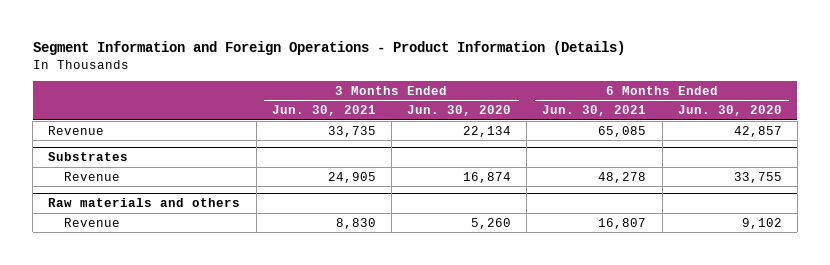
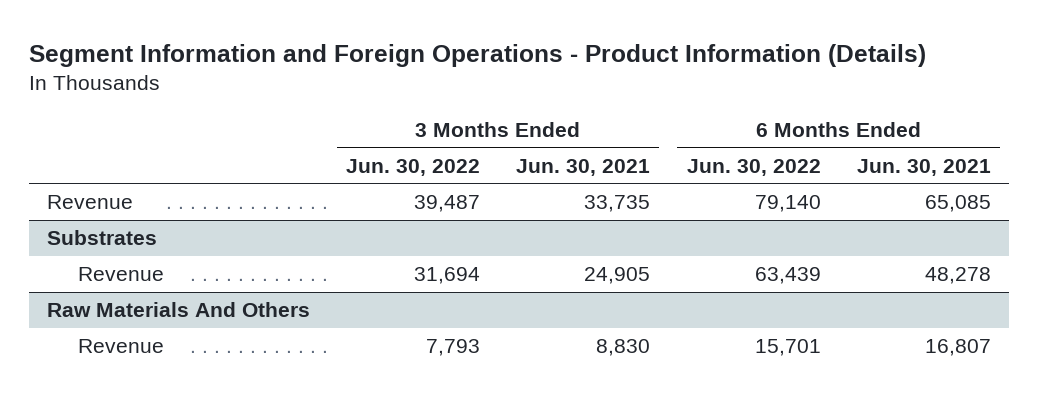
- | 3 Months Ended Jun. 30, 2021 | 3 Months Ended Jun. 30, 2020 | 6 Months Ended Jun. 30, 2021 | 6 Months Ended Jun. 30, 2020
+ | 3 Months Ended Jun. 30, 2022 | 3 Months Ended Jun. 30, 2021 | 6 Months Ended Jun. 30, 2022 | 6 Months Ended Jun. 30, 2021
- Raw materials and others
+ Raw Materials And Others

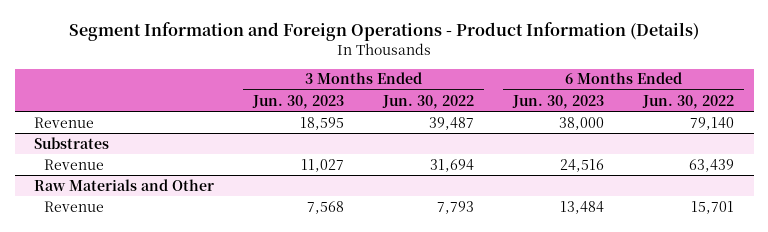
- | 3 Months Ended Jun. 30, 2022 | 3 Months Ended Jun. 30, 2021 | 6 Months Ended Jun. 30, 2022 | 6 Months Ended Jun. 30, 2021
+ | 3 Months Ended Jun. 30, 2023 | 3 Months Ended Jun. 30, 2022 | 6 Months Ended Jun. 30, 2023 | 6 Months Ended Jun. 30, 2022
- Raw Materials And Others
+ Raw Materials and Other

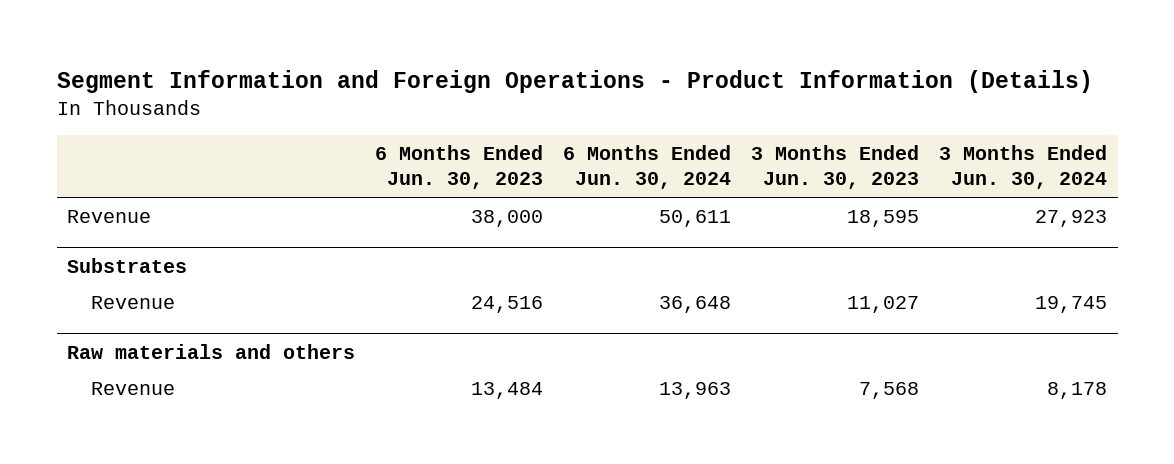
- | 3 Months Ended Jun. 30, 2023 | 3 Months Ended Jun. 30, 2022 | 6 Months Ended Jun. 30, 2023 | 6 Months Ended Jun. 30, 2022
+ | 6 Months Ended Jun. 30, 2023 | 6 Months Ended Jun. 30, 2024 | 3 Months Ended Jun. 30, 2023 | 3 Months Ended Jun. 30, 2024
- Raw Materials and Other
+ Raw materials and others

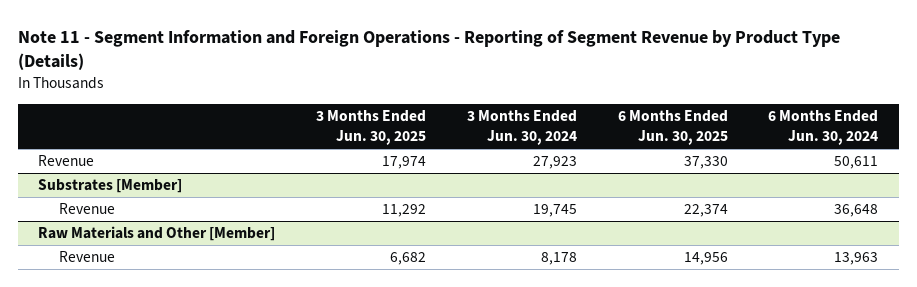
- Segment Information and Foreign Operations - Product Information (Details)
+ Note 11 - Segment Information and Foreign Operations - Reporting of Segment Revenue by Product Type (Details)
- | 6 Months Ended Jun. 30, 2023 | 6 Months Ended Jun. 30, 2024 | 3 Months Ended Jun. 30, 2023 | 3 Months Ended Jun. 30, 2024
+ | 3 Months Ended Jun. 30, 2025 | 3 Months Ended Jun. 30, 2024 | 6 Months Ended Jun. 30, 2025 | 6 Months Ended Jun. 30, 2024
- Substrates
+ Substrates [Member]
- Raw materials and others
+ Raw Materials and Other [Member]

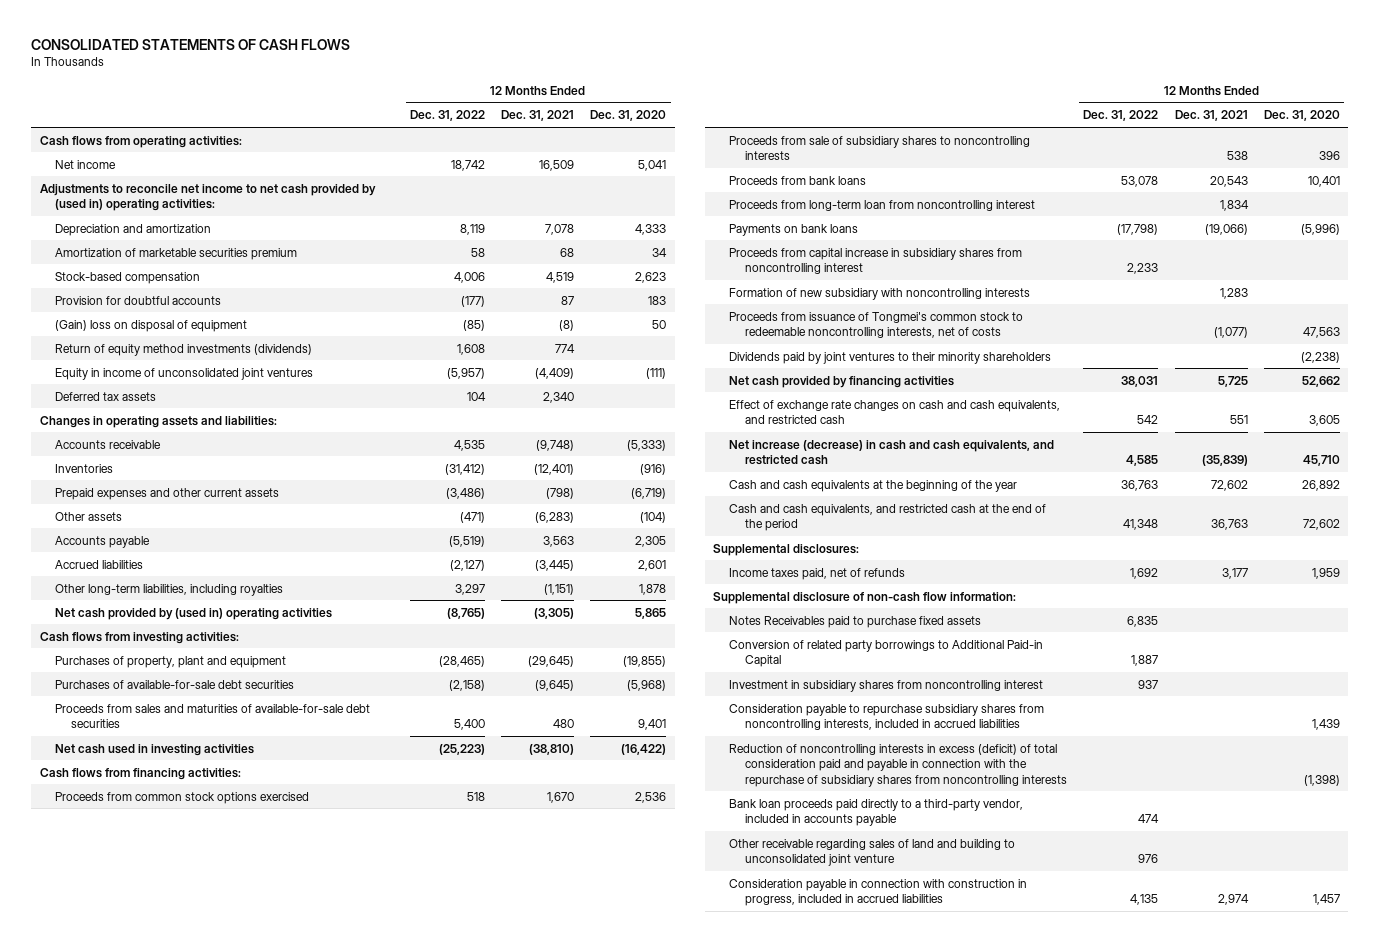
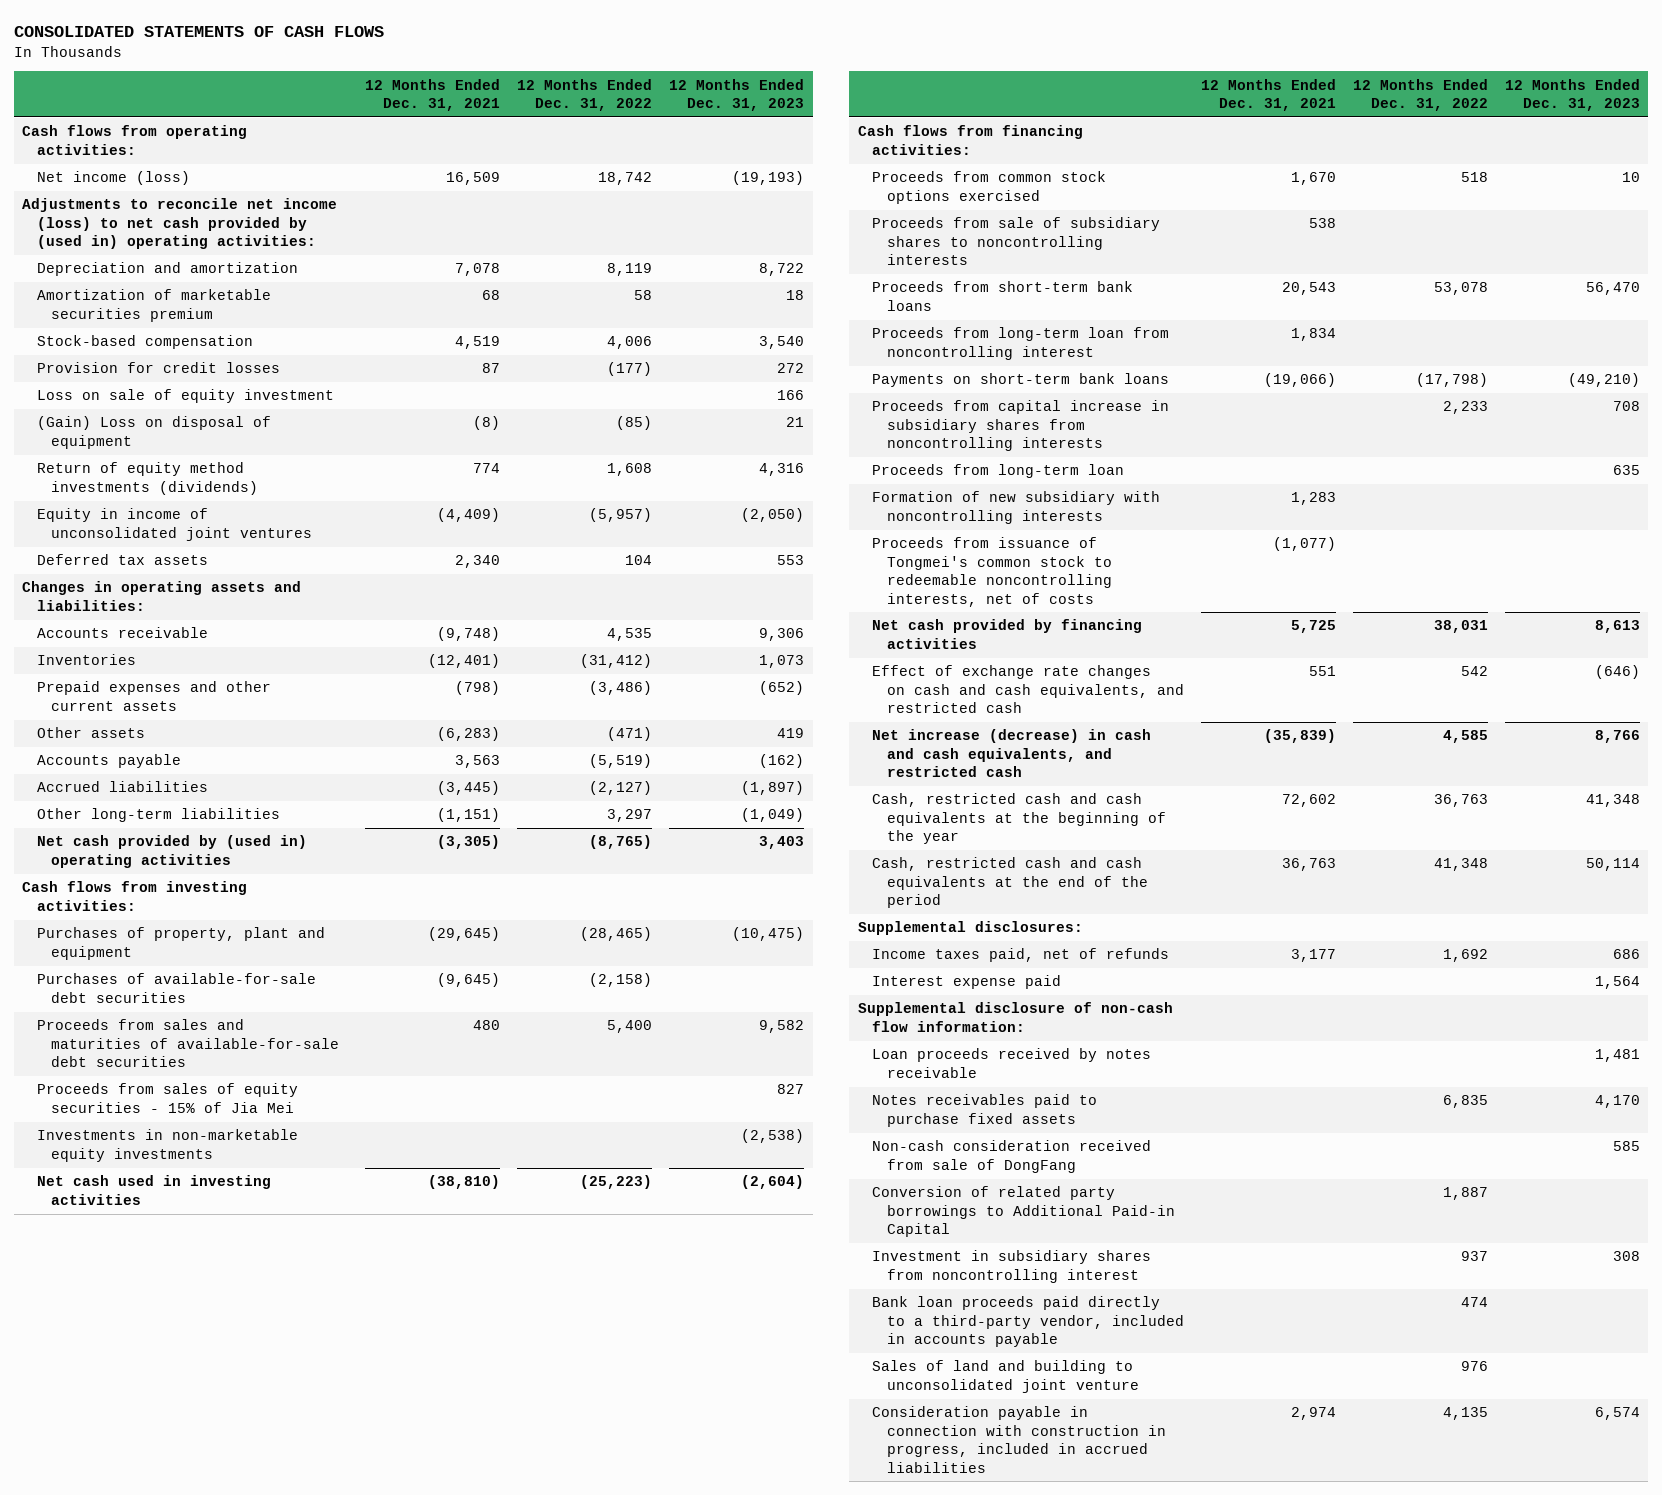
- | 12 Months Ended Dec. 31, 2022 | 12 Months Ended Dec. 31, 2021 | 12 Months Ended Dec. 31, 2020
+ | 12 Months Ended Dec. 31, 2021 | 12 Months Ended Dec. 31, 2022 | 12 Months Ended Dec. 31, 2023
- Net income | 18,742 | 16,509 | 5,041
- Adjustments to reconcile net income to net cash provided by (used in) operating activities:
+ Net income (loss) | 16,509 | 18,742 | (19,193)
+ Adjustments to reconcile net income (loss) to net cash provided by (used in) operating activities:
- Provision for doubtful accounts | (177) | 87 | 183
- (Gain) loss on disposal of equipment | (85) | (8) | 50
+ Provision for credit losses | 87 | (177) | 272
+ Loss on sale of equity investment | | | 166
+ (Gain) Loss on disposal of equipment | (8) | (85) | 21
- Other long-term liabilities, including royalties | 3,297 | (1,151) | 1,878
+ Other long-term liabilities | (1,151) | 3,297 | (1,049)
+ Proceeds from sales of equity securities - 15% of Jia Mei | | | 827
+ Investments in non-marketable equity investments | | | (2,538)
- Proceeds from bank loans | 53,078 | 20,543 | 10,401
+ Proceeds from short-term bank loans | 20,543 | 53,078 | 56,470
- Payments on bank loans | (17,798) | (19,066) | (5,996)
- Proceeds from capital increase in subsidiary shares from noncontrolling interest | 2,233 | |
+ Payments on short-term bank loans | (19,066) | (17,798) | (49,210)
+ Proceeds from capital increase in subsidiary shares from noncontrolling interests | | 2,233 | 708
+ Proceeds from long-term loan | | | 635
- Dividends paid by joint ventures to their minority shareholders | | | (2,238)
- Cash and cash equivalents at the beginning of the year | 36,763 | 72,602 | 26,892
- Cash and cash equivalents, and restricted cash at the end of the period | 41,348 | 36,763 | 72,602
+ Cash, restricted cash and cash equivalents at the beginning of the year | 72,602 | 36,763 | 41,348
+ Cash, restricted cash and cash equivalents at the end of the period | 36,763 | 41,348 | 50,114
+ Interest expense paid | | | 1,564
- Notes Receivables paid to purchase fixed assets | 6,835 | |
+ Loan proceeds received by notes receivable | | | 1,481
+ Notes receivables paid to purchase fixed assets | | 6,835 | 4,170
+ Non-cash consideration received from sale of DongFang | | | 585
- Consideration payable to repurchase subsidiary shares from noncontrolling interests, included in accrued liabilities | | | 1,439
- Reduction of noncontrolling interests in excess (deficit) of total consideration paid and payable in connection with the repurchase of subsidiary shares from noncontrolling interests | | | (1,398)
- Other receivable regarding sales of land and building to unconsolidated joint venture | 976 | |
+ Sales of land and building to unconsolidated joint venture | | 976 |

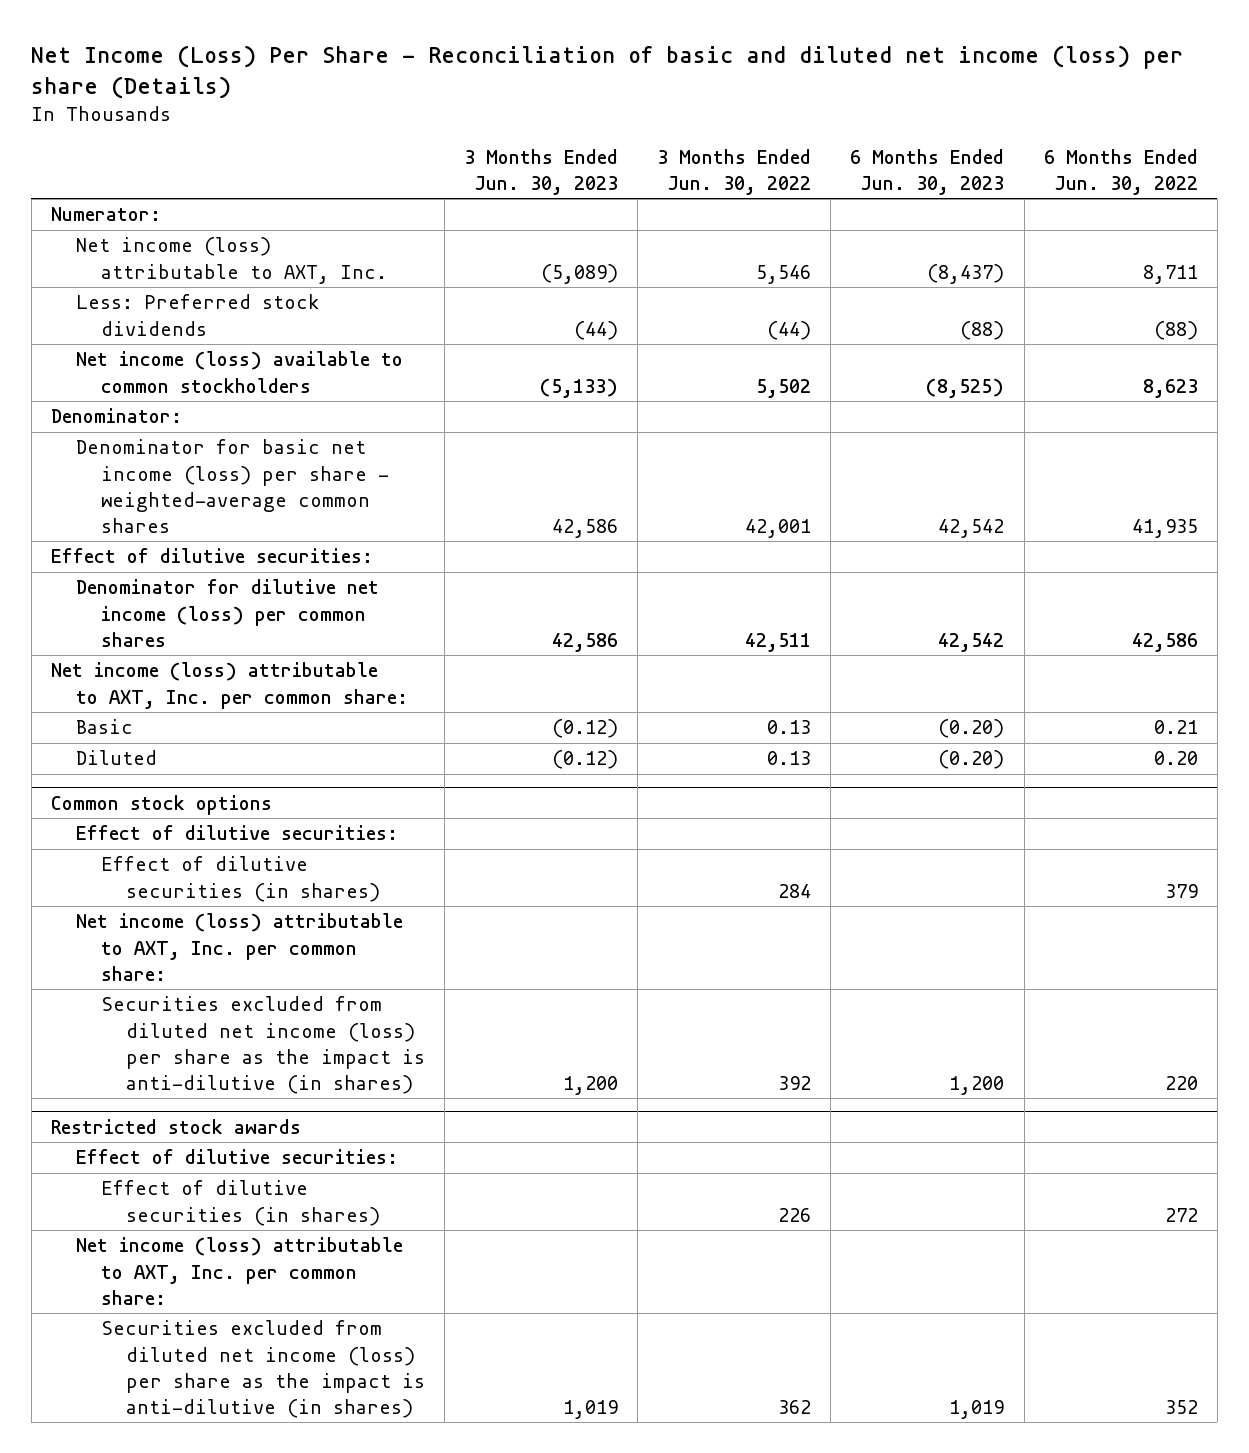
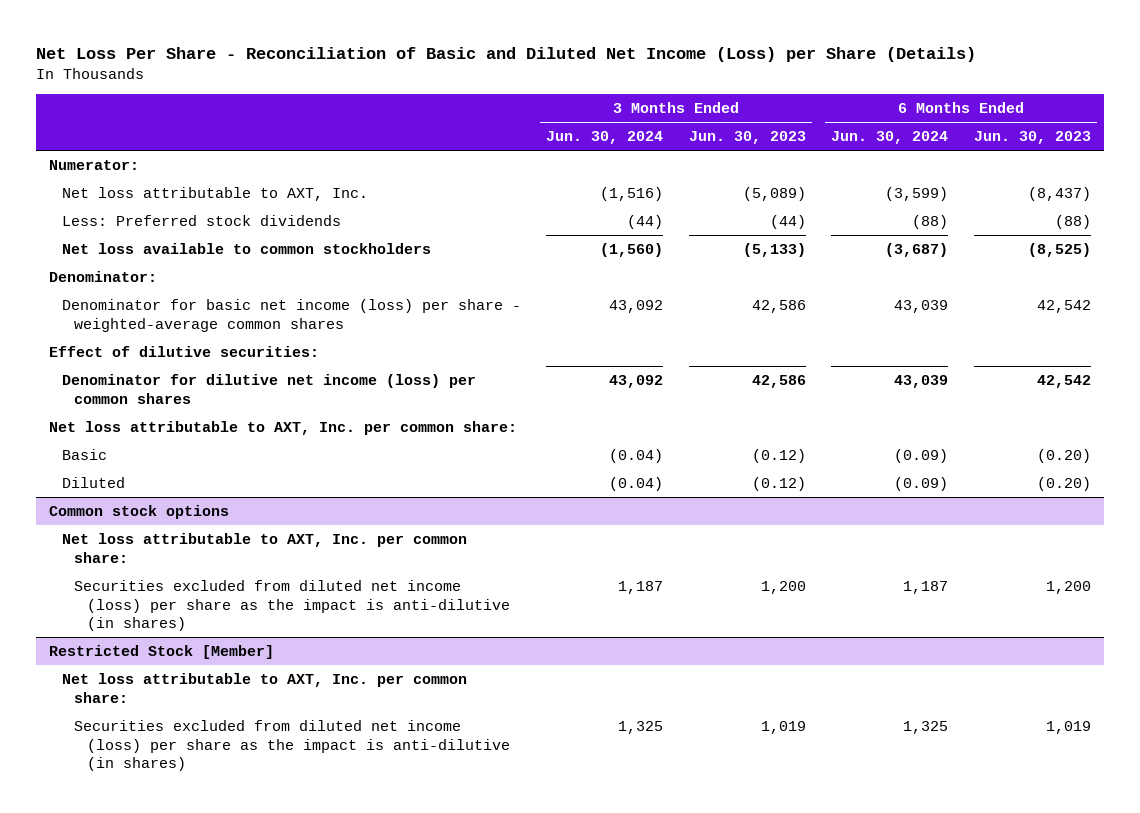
- Net Income (Loss) Per Share - Reconciliation of basic and diluted net income (loss) per share (Details)
+ Net Loss Per Share - Reconciliation of Basic and Diluted Net Income (Loss) per Share (Details)
- | 3 Months Ended Jun. 30, 2023 | 3 Months Ended Jun. 30, 2022 | 6 Months Ended Jun. 30, 2023 | 6 Months Ended Jun. 30, 2022
+ | 3 Months Ended Jun. 30, 2024 | 3 Months Ended Jun. 30, 2023 | 6 Months Ended Jun. 30, 2024 | 6 Months Ended Jun. 30, 2023
- Net income (loss) attributable to AXT, Inc. | (5,089) | 5,546 | (8,437) | 8,711
+ Net loss attributable to AXT, Inc. | (1,516) | (5,089) | (3,599) | (8,437)
- Net income (loss) available to common stockholders | (5,133) | 5,502 | (8,525) | 8,623
+ Net loss available to common stockholders | (1,560) | (5,133) | (3,687) | (8,525)
- Net income (loss) attributable to AXT, Inc. per common share:
+ Net loss attributable to AXT, Inc. per common share:
@ Common stock options
- Effect of dilutive securities:
- Effect of dilutive securities (in shares) | | 284 | | 379
- Net income (loss) attributable to AXT, Inc. per common share:
+ Net loss attributable to AXT, Inc. per common share:
- Restricted stock awards
- Effect of dilutive securities:
- Effect of dilutive securities (in shares) | | 226 | | 272
- Net income (loss) attributable to AXT, Inc. per common share:
+ Restricted Stock [Member]
+ Net loss attributable to AXT, Inc. per common share:

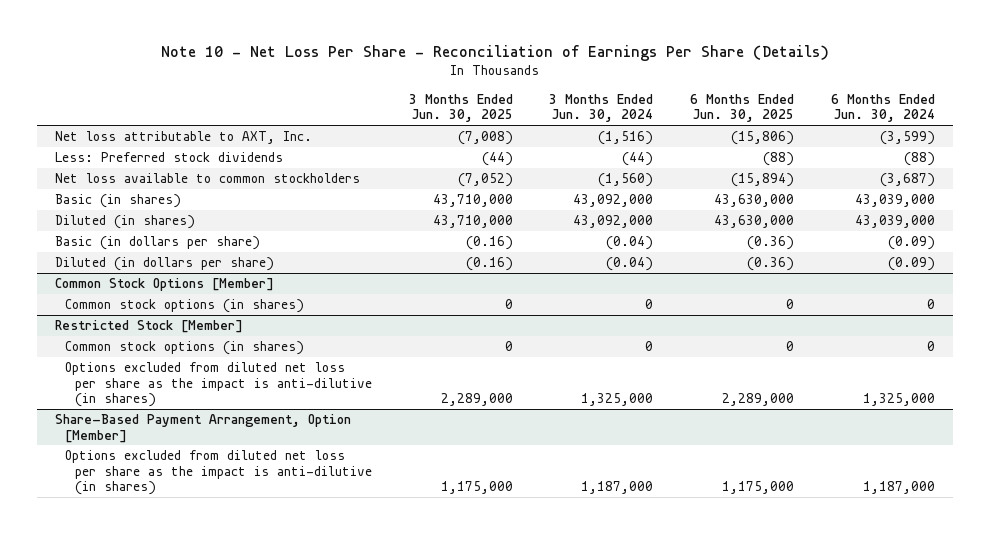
- Net Loss Per Share - Reconciliation of Basic and Diluted Net Income (Loss) per Share (Details)
+ Note 10 - Net Loss Per Share - Reconciliation of Earnings Per Share (Details)
- | 3 Months Ended Jun. 30, 2024 | 3 Months Ended Jun. 30, 2023 | 6 Months Ended Jun. 30, 2024 | 6 Months Ended Jun. 30, 2023
+ | 3 Months Ended Jun. 30, 2025 | 3 Months Ended Jun. 30, 2024 | 6 Months Ended Jun. 30, 2025 | 6 Months Ended Jun. 30, 2024
- Numerator:
- Denominator:
- Denominator for basic net income (loss) per share - weighted-average common shares | 43,092 | 42,586 | 43,039 | 42,542
- Effect of dilutive securities:
- Denominator for dilutive net income (loss) per common shares | 43,092 | 42,586 | 43,039 | 42,542
- Net loss attributable to AXT, Inc. per common share:
- Basic | (0.04) | (0.12) | (0.09) | (0.20)
- Diluted | (0.04) | (0.12) | (0.09) | (0.20)
- Common stock options
- Net loss attributable to AXT, Inc. per common share:
- Securities excluded from diluted net income (loss) per share as the impact is anti-dilutive (in shares) | 1,187 | 1,200 | 1,187 | 1,200
+ Basic (in shares) | 43,710,000 | 43,092,000 | 43,630,000 | 43,039,000
+ Diluted (in shares) | 43,710,000 | 43,092,000 | 43,630,000 | 43,039,000
+ Basic (in dollars per share) | (0.16) | (0.04) | (0.36) | (0.09)
+ Diluted (in dollars per share) | (0.16) | (0.04) | (0.36) | (0.09)
+ Common Stock Options [Member]
+ Common stock options (in shares) | 0 | 0 | 0 | 0
@ Restricted Stock [Member]
- Net loss attributable to AXT, Inc. per common share:
- Securities excluded from diluted net income (loss) per share as the impact is anti-dilutive (in shares) | 1,325 | 1,019 | 1,325 | 1,019
+ Common stock options (in shares) | 0 | 0 | 0 | 0
+ Options excluded from diluted net loss per share as the impact is anti-dilutive (in shares) | 2,289,000 | 1,325,000 | 2,289,000 | 1,325,000
+ Share-Based Payment Arrangement, Option [Member]
+ Options excluded from diluted net loss per share as the impact is anti-dilutive (in shares) | 1,175,000 | 1,187,000 | 1,175,000 | 1,187,000

